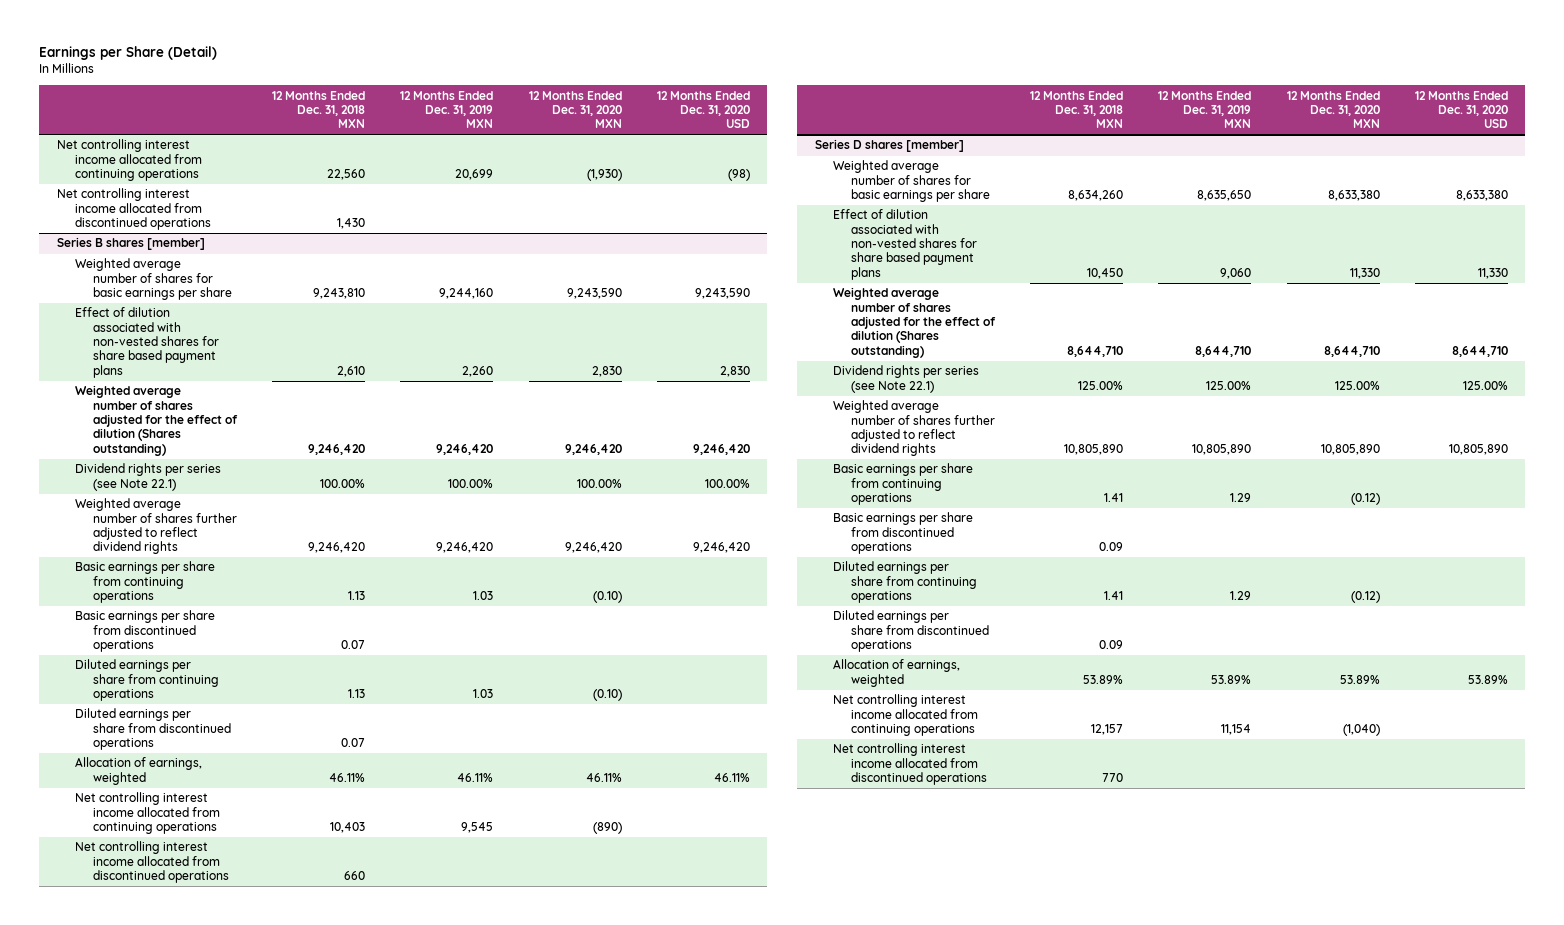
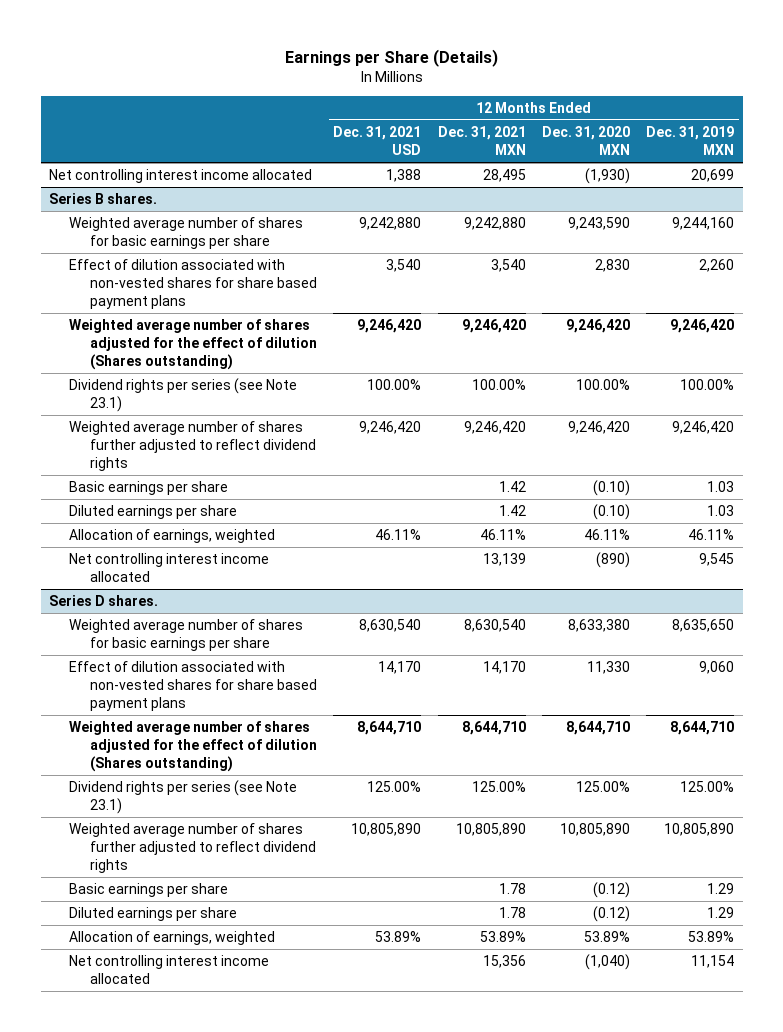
- Earnings per Share (Detail)
+ Earnings per Share (Details)
- | 12 Months Ended Dec. 31, 2018 MXN | 12 Months Ended Dec. 31, 2019 MXN | 12 Months Ended Dec. 31, 2020 MXN | 12 Months Ended Dec. 31, 2020 USD
+ | 12 Months Ended Dec. 31, 2021 USD | 12 Months Ended Dec. 31, 2021 MXN | 12 Months Ended Dec. 31, 2020 MXN | 12 Months Ended Dec. 31, 2019 MXN
- Net controlling interest income allocated from continuing operations | 22,560 | 20,699 | (1,930) | (98)
- Net controlling interest income allocated from discontinued operations | 1,430 | | |
- Series B shares [member]
+ Net controlling interest income allocated | 1,388 | 28,495 | (1,930) | 20,699
+ Series B shares.
- Dividend rights per series (see Note 22.1) | 100.00% | 100.00% | 100.00% | 100.00%
+ Dividend rights per series (see Note 23.1) | 100.00% | 100.00% | 100.00% | 100.00%
- Basic earnings per share from continuing operations | 1.13 | 1.03 | (0.10) |
- Basic earnings per share from discontinued operations | 0.07 | | |
- Diluted earnings per share from continuing operations | 1.13 | 1.03 | (0.10) |
- Diluted earnings per share from discontinued operations | 0.07 | | |
+ Basic earnings per share | | 1.42 | (0.10) | 1.03
+ Diluted earnings per share | | 1.42 | (0.10) | 1.03
- Net controlling interest income allocated from continuing operations | 10,403 | 9,545 | (890) |
- Net controlling interest income allocated from discontinued operations | 660 | | |
- Series D shares [member]
+ Net controlling interest income allocated | | 13,139 | (890) | 9,545
+ Series D shares.
- Dividend rights per series (see Note 22.1) | 125.00% | 125.00% | 125.00% | 125.00%
+ Dividend rights per series (see Note 23.1) | 125.00% | 125.00% | 125.00% | 125.00%
- Basic earnings per share from continuing operations | 1.41 | 1.29 | (0.12) |
- Basic earnings per share from discontinued operations | 0.09 | | |
- Diluted earnings per share from continuing operations | 1.41 | 1.29 | (0.12) |
- Diluted earnings per share from discontinued operations | 0.09 | | |
+ Basic earnings per share | | 1.78 | (0.12) | 1.29
+ Diluted earnings per share | | 1.78 | (0.12) | 1.29
- Net controlling interest income allocated from continuing operations | 12,157 | 11,154 | (1,040) |
- Net controlling interest income allocated from discontinued operations | 770 | | |
+ Net controlling interest income allocated | | 15,356 | (1,040) | 11,154

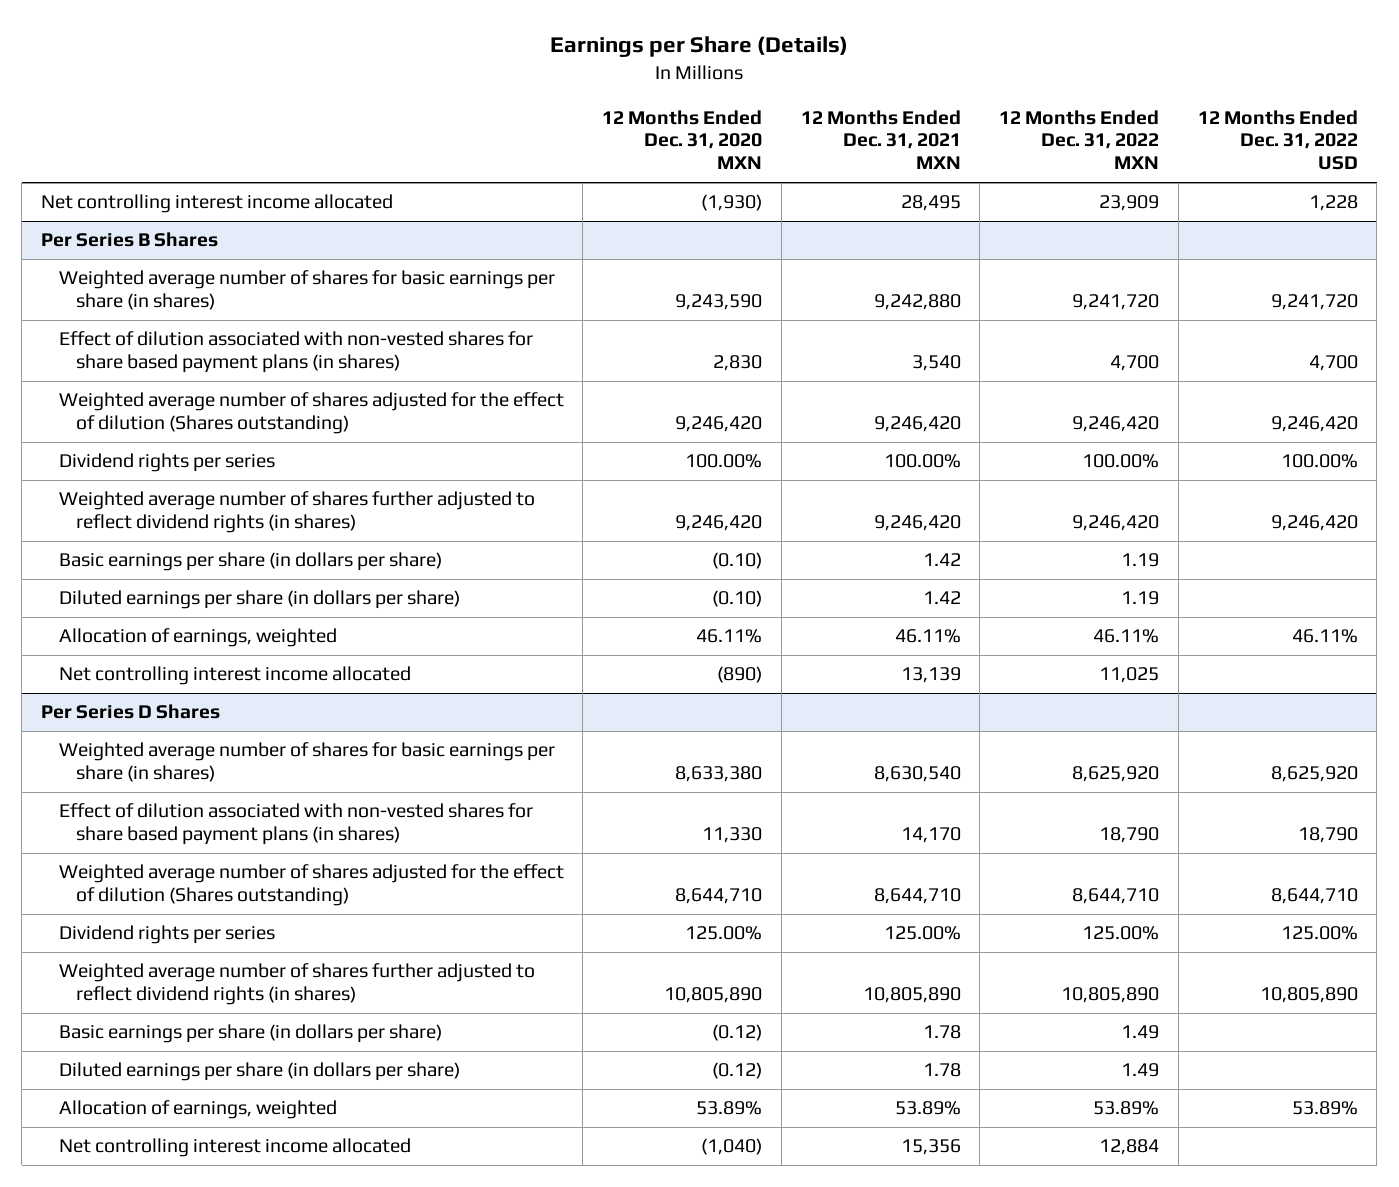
- | 12 Months Ended Dec. 31, 2021 USD | 12 Months Ended Dec. 31, 2021 MXN | 12 Months Ended Dec. 31, 2020 MXN | 12 Months Ended Dec. 31, 2019 MXN
+ | 12 Months Ended Dec. 31, 2020 MXN | 12 Months Ended Dec. 31, 2021 MXN | 12 Months Ended Dec. 31, 2022 MXN | 12 Months Ended Dec. 31, 2022 USD
- Series B shares.
- Weighted average number of shares for basic earnings per share | 9,242,880 | 9,242,880 | 9,243,590 | 9,244,160
- Effect of dilution associated with non-vested shares for share based payment plans | 3,540 | 3,540 | 2,830 | 2,260
+ Per Series B Shares
+ Weighted average number of shares for basic earnings per share (in shares) | 9,243,590 | 9,242,880 | 9,241,720 | 9,241,720
+ Effect of dilution associated with non-vested shares for share based payment plans (in shares) | 2,830 | 3,540 | 4,700 | 4,700
- Dividend rights per series (see Note 23.1) | 100.00% | 100.00% | 100.00% | 100.00%
- Weighted average number of shares further adjusted to reflect dividend rights | 9,246,420 | 9,246,420 | 9,246,420 | 9,246,420
- Basic earnings per share | | 1.42 | (0.10) | 1.03
- Diluted earnings per share | | 1.42 | (0.10) | 1.03
+ Dividend rights per series | 100.00% | 100.00% | 100.00% | 100.00%
+ Weighted average number of shares further adjusted to reflect dividend rights (in shares) | 9,246,420 | 9,246,420 | 9,246,420 | 9,246,420
+ Basic earnings per share (in dollars per share) | (0.10) | 1.42 | 1.19 |
+ Diluted earnings per share (in dollars per share) | (0.10) | 1.42 | 1.19 |
- Series D shares.
- Weighted average number of shares for basic earnings per share | 8,630,540 | 8,630,540 | 8,633,380 | 8,635,650
- Effect of dilution associated with non-vested shares for share based payment plans | 14,170 | 14,170 | 11,330 | 9,060
+ Per Series D Shares
+ Weighted average number of shares for basic earnings per share (in shares) | 8,633,380 | 8,630,540 | 8,625,920 | 8,625,920
+ Effect of dilution associated with non-vested shares for share based payment plans (in shares) | 11,330 | 14,170 | 18,790 | 18,790
- Dividend rights per series (see Note 23.1) | 125.00% | 125.00% | 125.00% | 125.00%
- Weighted average number of shares further adjusted to reflect dividend rights | 10,805,890 | 10,805,890 | 10,805,890 | 10,805,890
- Basic earnings per share | | 1.78 | (0.12) | 1.29
- Diluted earnings per share | | 1.78 | (0.12) | 1.29
+ Dividend rights per series | 125.00% | 125.00% | 125.00% | 125.00%
+ Weighted average number of shares further adjusted to reflect dividend rights (in shares) | 10,805,890 | 10,805,890 | 10,805,890 | 10,805,890
+ Basic earnings per share (in dollars per share) | (0.12) | 1.78 | 1.49 |
+ Diluted earnings per share (in dollars per share) | (0.12) | 1.78 | 1.49 |

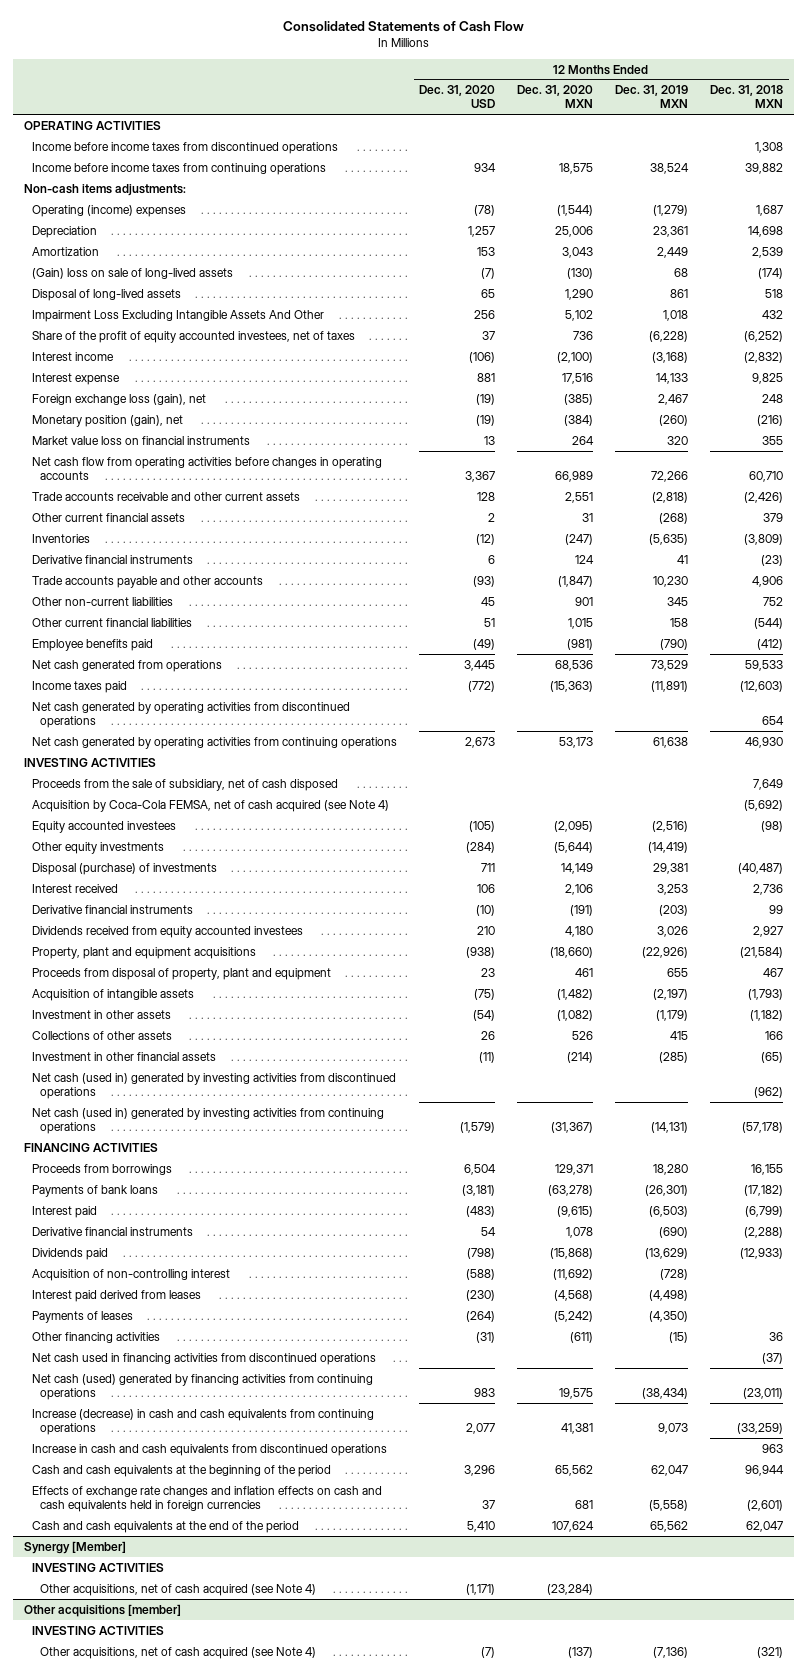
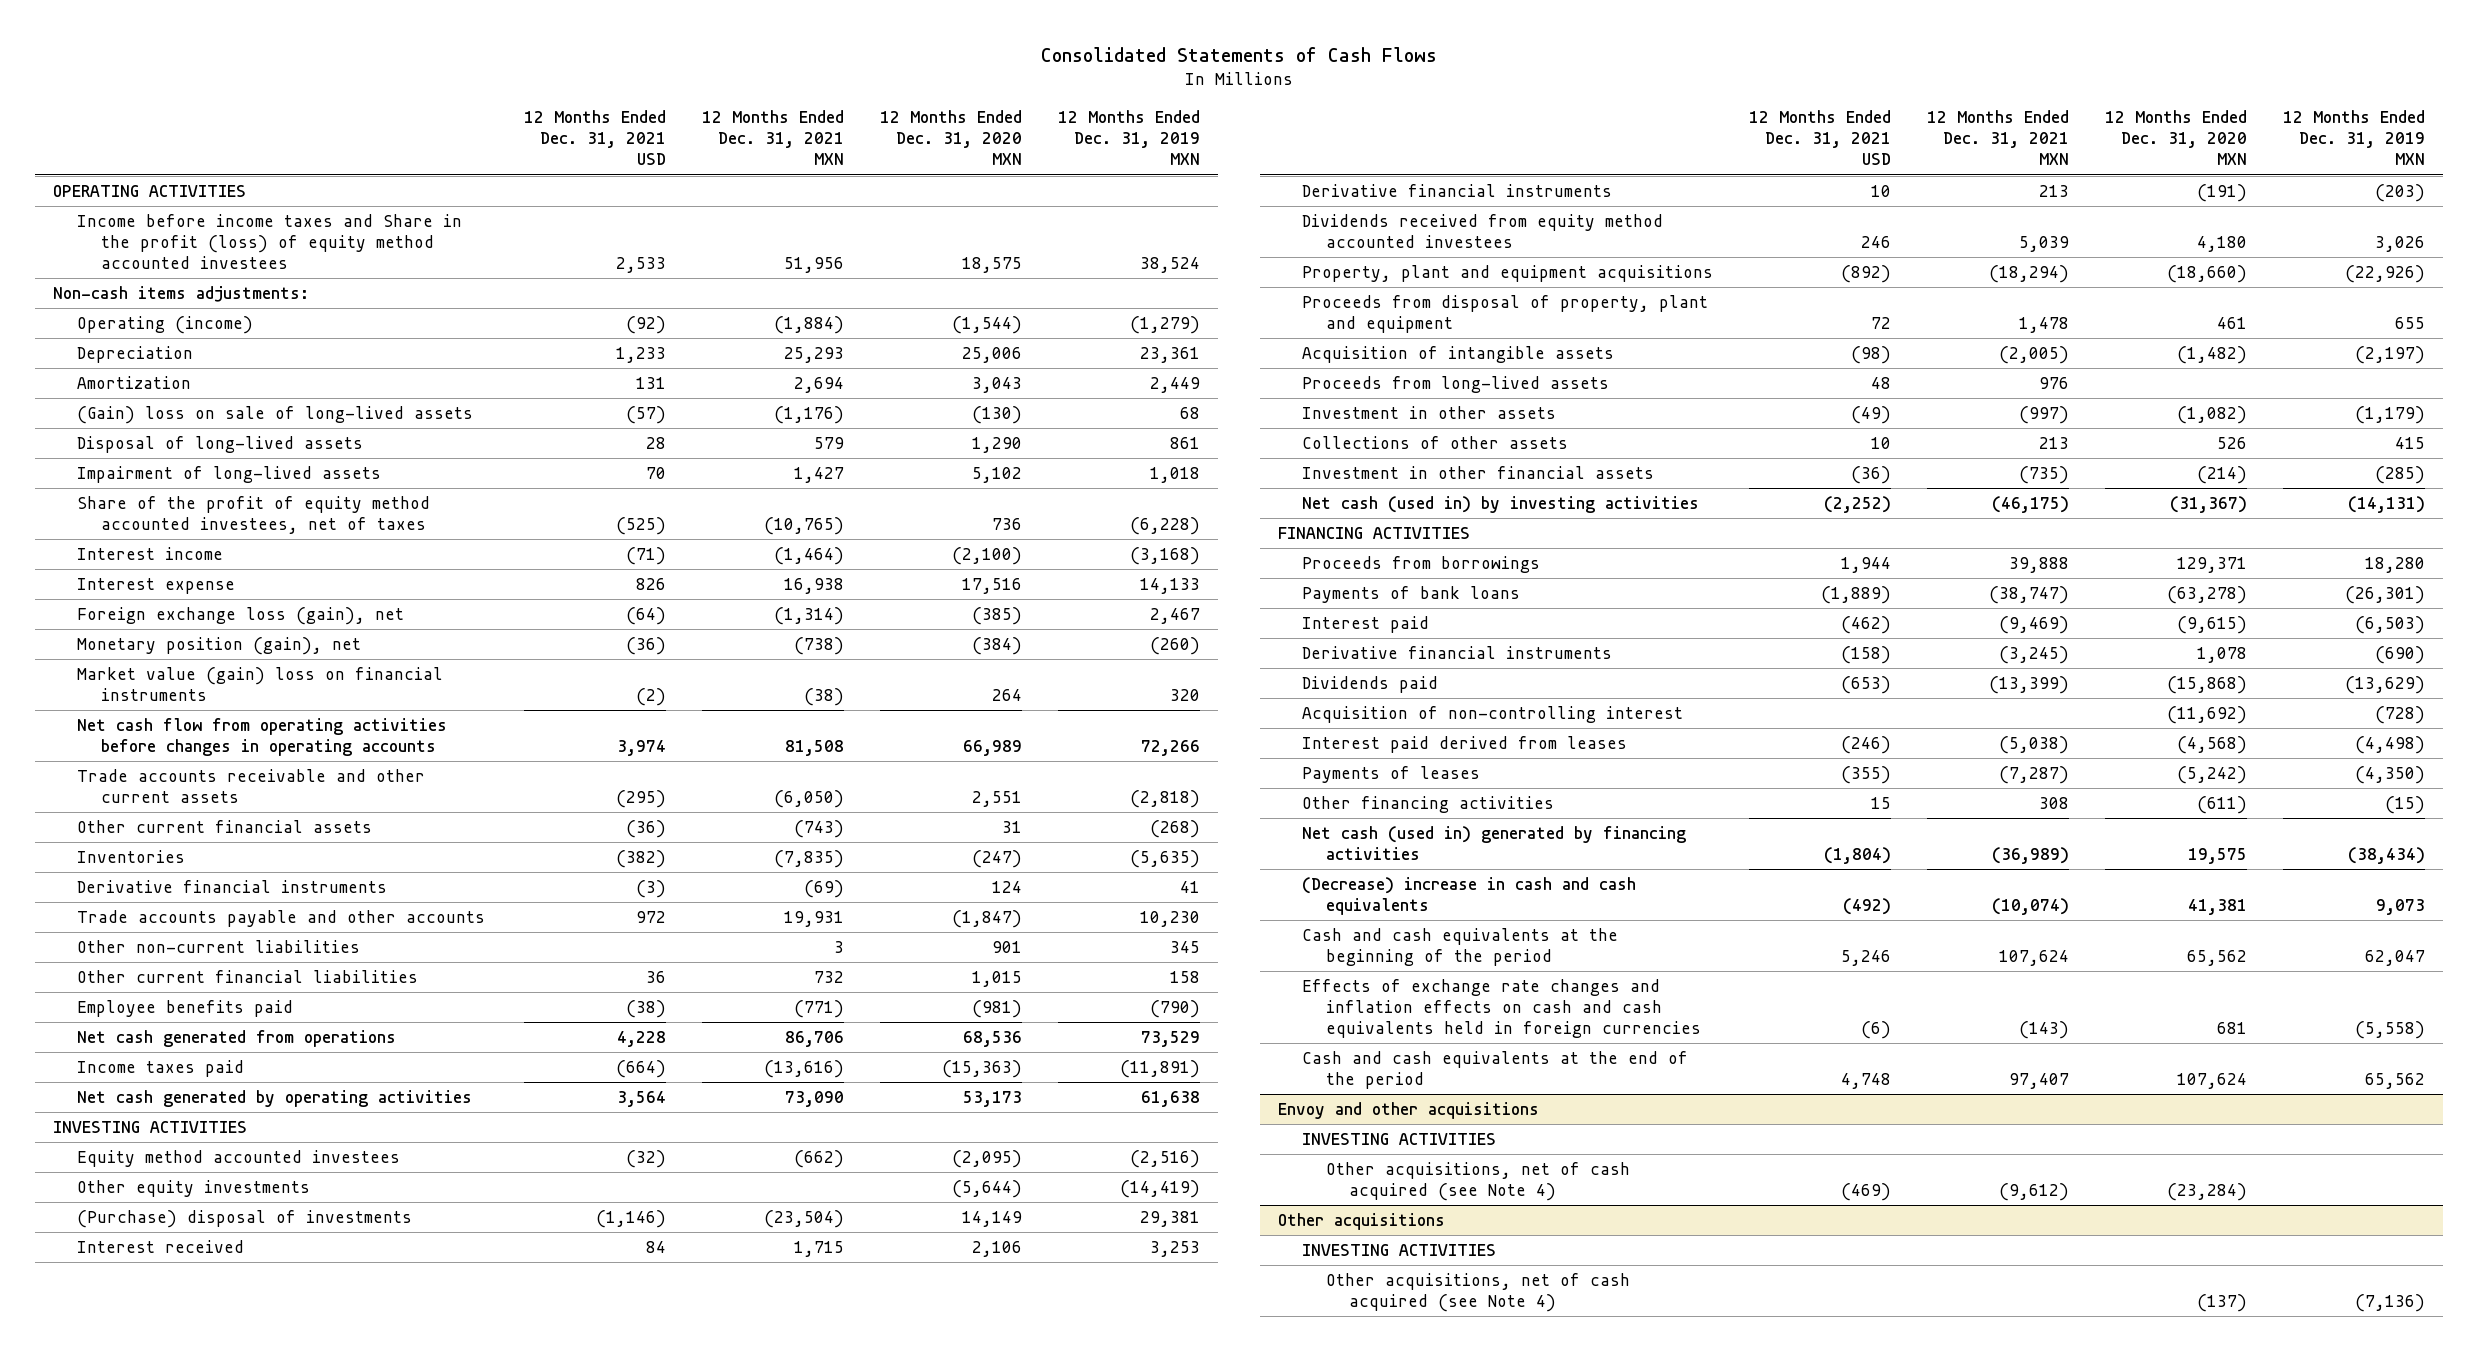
- Consolidated Statements of Cash Flow
+ Consolidated Statements of Cash Flows
- | 12 Months Ended Dec. 31, 2020 USD | 12 Months Ended Dec. 31, 2020 MXN | 12 Months Ended Dec. 31, 2019 MXN | 12 Months Ended Dec. 31, 2018 MXN
+ | 12 Months Ended Dec. 31, 2021 USD | 12 Months Ended Dec. 31, 2021 MXN | 12 Months Ended Dec. 31, 2020 MXN | 12 Months Ended Dec. 31, 2019 MXN
- Income before income taxes from discontinued operations | | | | 1,308
- Income before income taxes from continuing operations | 934 | 18,575 | 38,524 | 39,882
+ Income before income taxes and Share in the profit (loss) of equity method accounted investees | 2,533 | 51,956 | 18,575 | 38,524
- Operating (income) expenses | (78) | (1,544) | (1,279) | 1,687
+ Operating (income) | (92) | (1,884) | (1,544) | (1,279)
- Impairment Loss Excluding Intangible Assets And Other | 256 | 5,102 | 1,018 | 432
- Share of the profit of equity accounted investees, net of taxes | 37 | 736 | (6,228) | (6,252)
+ Impairment of long-lived assets | 70 | 1,427 | 5,102 | 1,018
+ Share of the profit of equity method accounted investees, net of taxes | (525) | (10,765) | 736 | (6,228)
- Market value loss on financial instruments | 13 | 264 | 320 | 355
+ Market value (gain) loss on financial instruments | (2) | (38) | 264 | 320
- Net cash generated by operating activities from discontinued operations | | | | 654
- Net cash generated by operating activities from continuing operations | 2,673 | 53,173 | 61,638 | 46,930
+ Net cash generated by operating activities | 3,564 | 73,090 | 53,173 | 61,638
- Proceeds from the sale of subsidiary, net of cash disposed | | | | 7,649
- Acquisition by Coca-Cola FEMSA, net of cash acquired (see Note 4) | | | | (5,692)
- Equity accounted investees | (105) | (2,095) | (2,516) | (98)
+ Equity method accounted investees | (32) | (662) | (2,095) | (2,516)
- Disposal (purchase) of investments | 711 | 14,149 | 29,381 | (40,487)
+ (Purchase) disposal of investments | (1,146) | (23,504) | 14,149 | 29,381
- Dividends received from equity accounted investees | 210 | 4,180 | 3,026 | 2,927
+ Dividends received from equity method accounted investees | 246 | 5,039 | 4,180 | 3,026
+ Proceeds from long-lived assets | 48 | 976 | |
- Net cash (used in) generated by investing activities from discontinued operations | | | | (962)
- Net cash (used in) generated by investing activities from continuing operations | (1,579) | (31,367) | (14,131) | (57,178)
+ Net cash (used in) by investing activities | (2,252) | (46,175) | (31,367) | (14,131)
- Net cash used in financing activities from discontinued operations | | | | (37)
- Net cash (used) generated by financing activities from continuing operations | 983 | 19,575 | (38,434) | (23,011)
- Increase (decrease) in cash and cash equivalents from continuing operations | 2,077 | 41,381 | 9,073 | (33,259)
- Increase in cash and cash equivalents from discontinued operations | | | | 963
+ Net cash (used in) generated by financing activities | (1,804) | (36,989) | 19,575 | (38,434)
+ (Decrease) increase in cash and cash equivalents | (492) | (10,074) | 41,381 | 9,073
- Synergy [Member]
+ Envoy and other acquisitions
- Other acquisitions [member]
+ Other acquisitions

